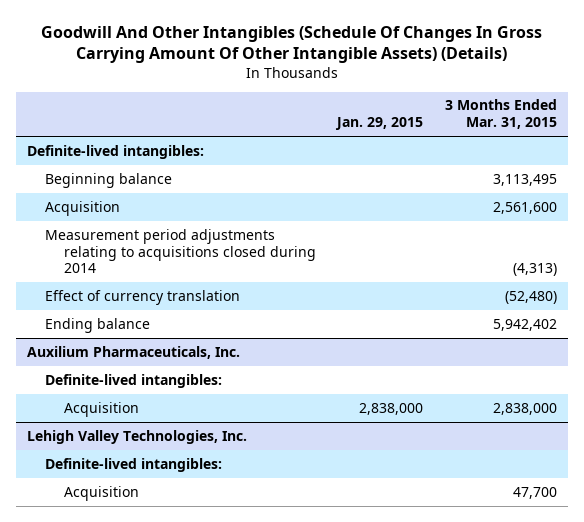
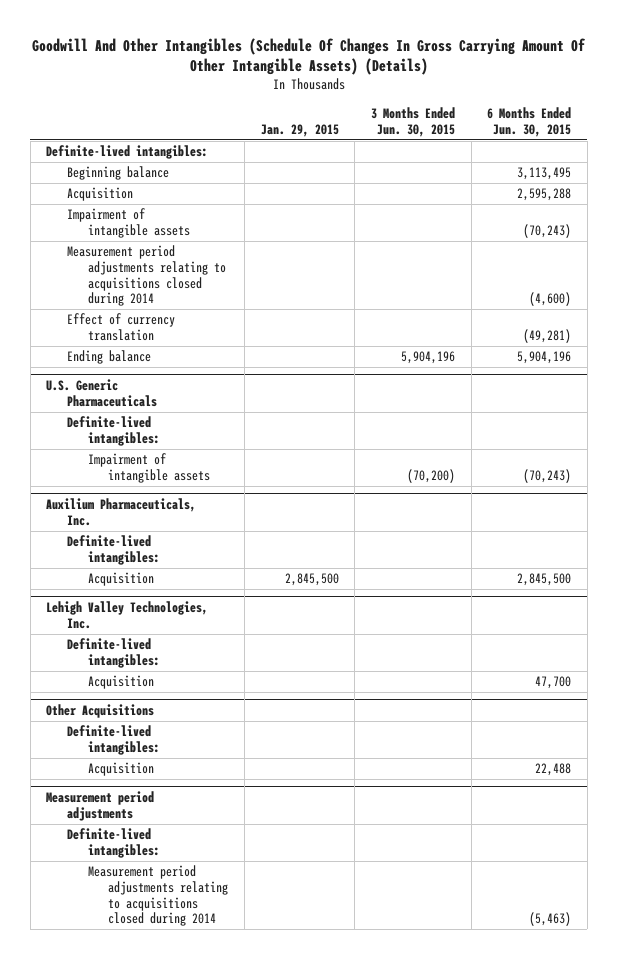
- | Jan. 29, 2015 | 3 Months Ended Mar. 31, 2015
+ | Jan. 29, 2015 | 3 Months Ended Jun. 30, 2015 | 6 Months Ended Jun. 30, 2015
+ Impairment of intangible assets | | | (70,243)
+ U.S. Generic Pharmaceuticals
+ Definite-lived intangibles:
+ Impairment of intangible assets | | (70,200) | (70,243)
@ Auxilium Pharmaceuticals, Inc.
- Acquisition | 2,838,000 | 2,838,000
+ Acquisition | 2,845,500 | | 2,845,500
+ Other Acquisitions
+ Definite-lived intangibles:
+ Acquisition | | | 22,488
+ Measurement period adjustments
+ Definite-lived intangibles:
+ Measurement period adjustments relating to acquisitions closed during 2014 | | | (5,463)

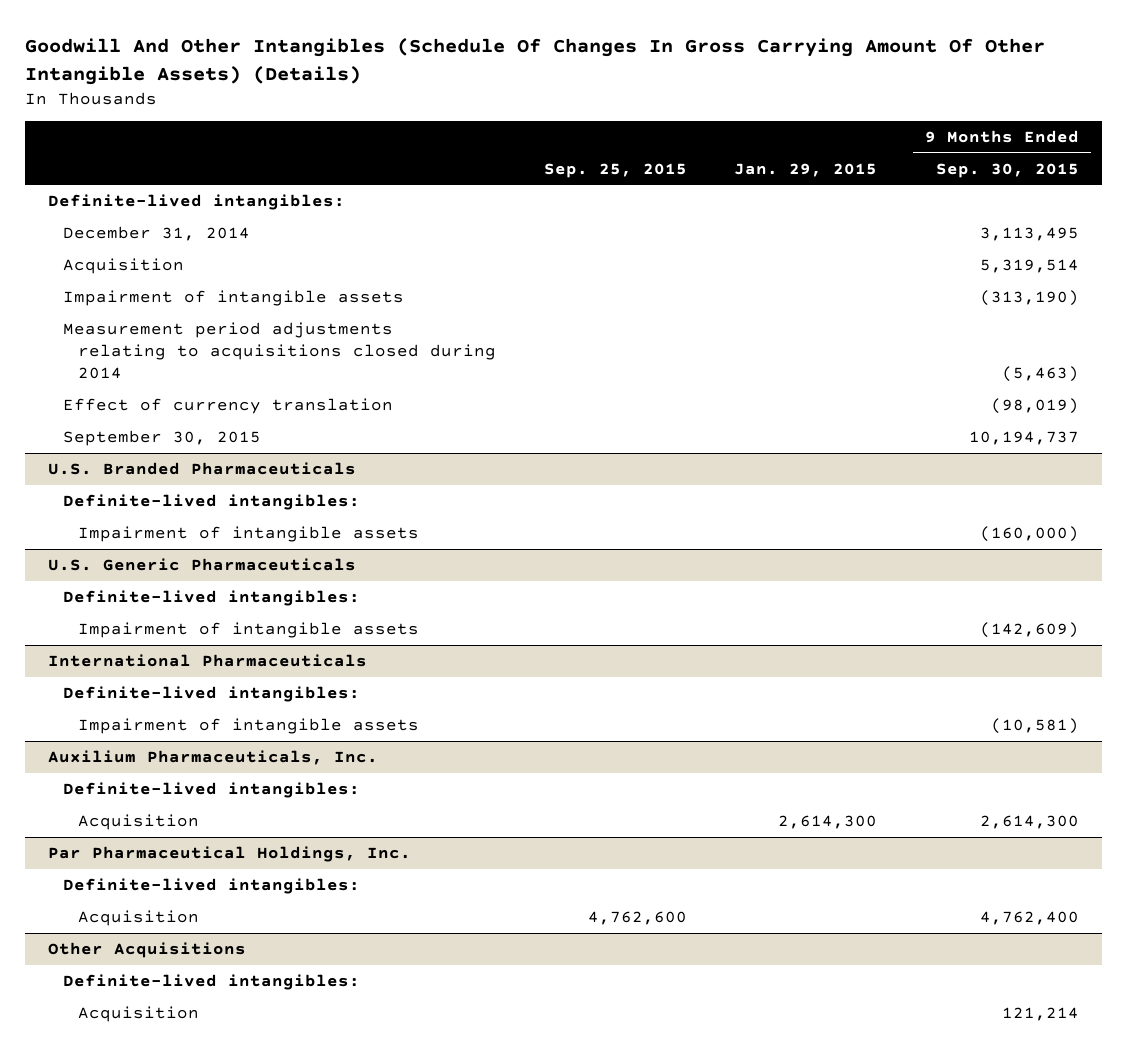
- | Jan. 29, 2015 | 3 Months Ended Jun. 30, 2015 | 6 Months Ended Jun. 30, 2015
+ | Sep. 25, 2015 | Jan. 29, 2015 | 9 Months Ended Sep. 30, 2015
- Beginning balance | | | 3,113,495
+ December 31, 2014 | | | 3,113,495
- Ending balance | | 5,904,196 | 5,904,196
+ September 30, 2015 | | | 10,194,737
+ U.S. Branded Pharmaceuticals
+ Definite-lived intangibles:
+ Impairment of intangible assets | | | (160,000)
+ International Pharmaceuticals
+ Definite-lived intangibles:
+ Impairment of intangible assets | | | (10,581)
@ Auxilium Pharmaceuticals, Inc.
- Acquisition | 2,845,500 | | 2,845,500
- Lehigh Valley Technologies, Inc.
- Definite-lived intangibles:
- Acquisition | | | 47,700
@ Auxilium Pharmaceuticals, Inc.
+ Acquisition | | 2,614,300 | 2,614,300
+ Par Pharmaceutical Holdings, Inc.
+ Definite-lived intangibles:
+ Acquisition | 4,762,600 | | 4,762,400
- Measurement period adjustments
- Definite-lived intangibles:
- Measurement period adjustments relating to acquisitions closed during 2014 | | | (5,463)

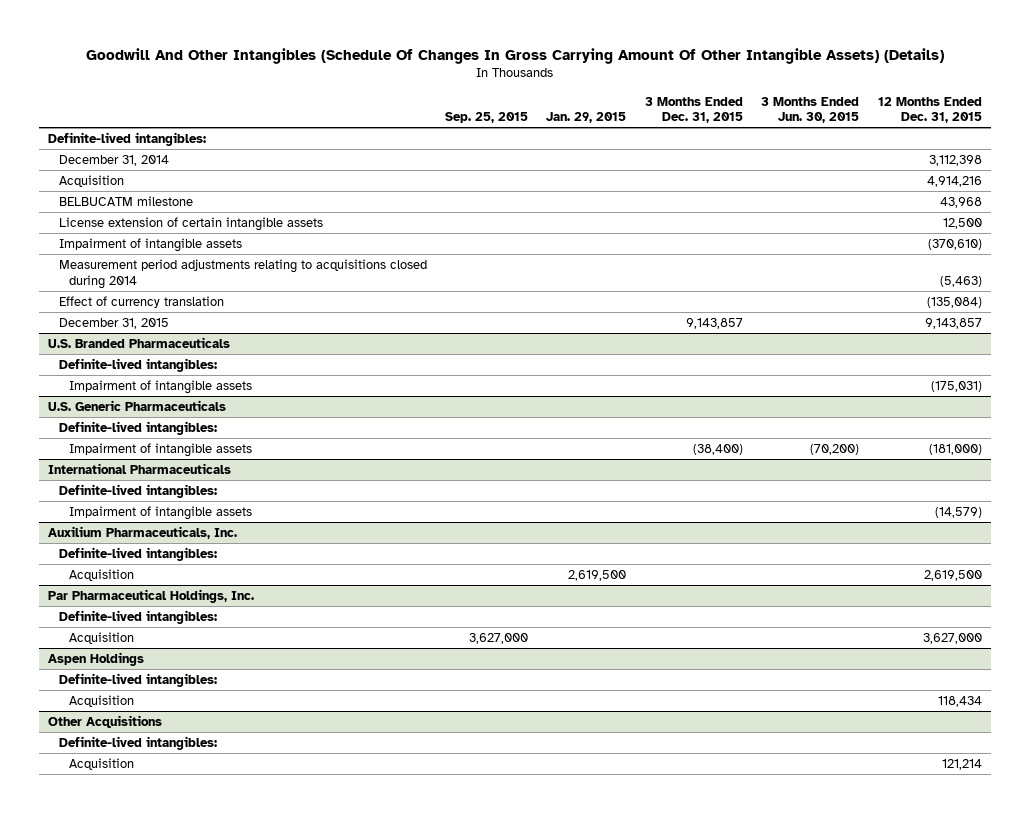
- | Sep. 25, 2015 | Jan. 29, 2015 | 9 Months Ended Sep. 30, 2015
+ | Sep. 25, 2015 | Jan. 29, 2015 | 3 Months Ended Dec. 31, 2015 | 3 Months Ended Jun. 30, 2015 | 12 Months Ended Dec. 31, 2015
+ BELBUCATM milestone | | | | | 43,968
+ License extension of certain intangible assets | | | | | 12,500
- September 30, 2015 | | | 10,194,737
+ December 31, 2015 | | | 9,143,857 | | 9,143,857
@ Auxilium Pharmaceuticals, Inc.
- Acquisition | | 2,614,300 | 2,614,300
+ Acquisition | | 2,619,500 | | | 2,619,500
@ Par Pharmaceutical Holdings, Inc.
- Acquisition | 4,762,600 | | 4,762,400
+ Acquisition | 3,627,000 | | | | 3,627,000
+ Aspen Holdings
+ Definite-lived intangibles:
+ Acquisition | | | | | 118,434

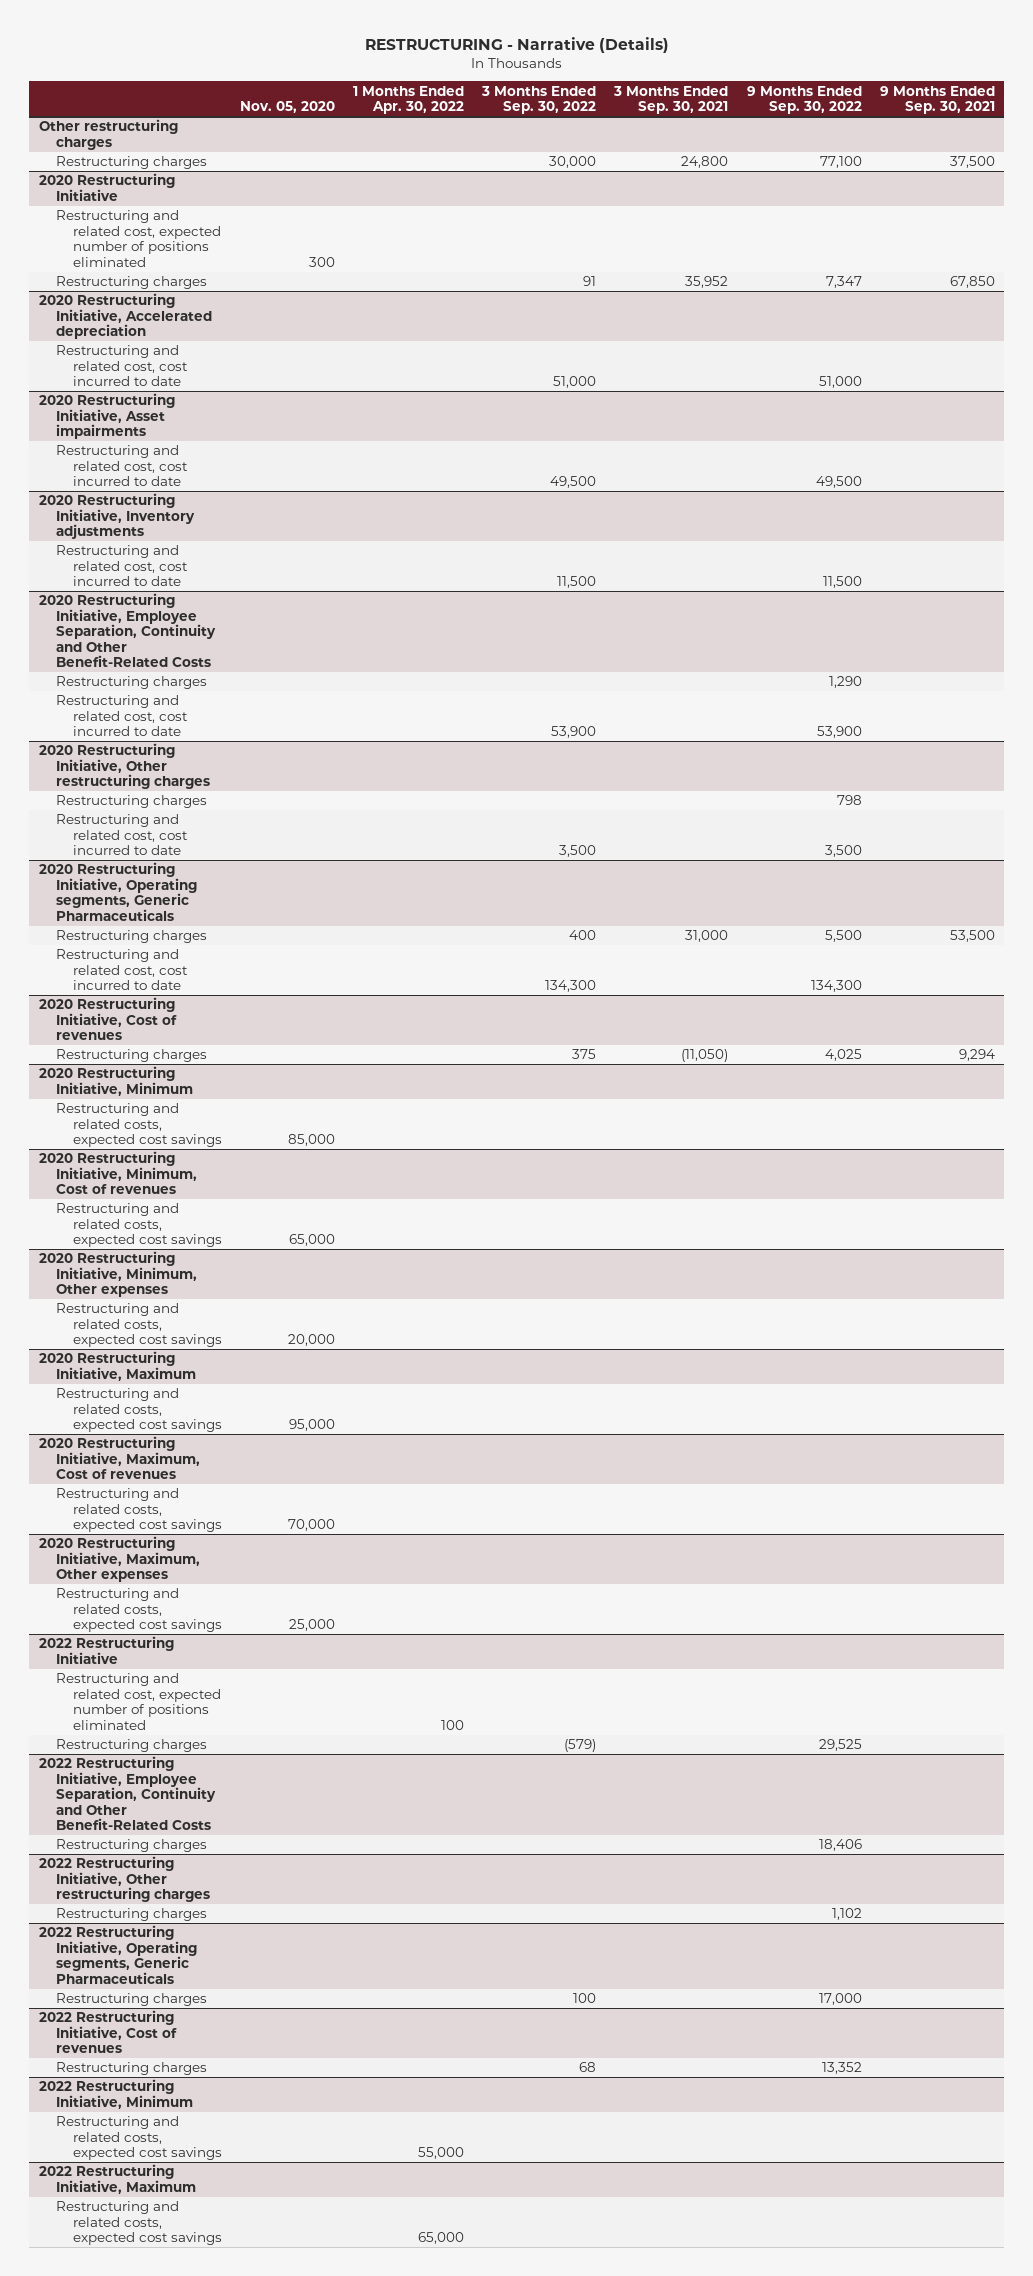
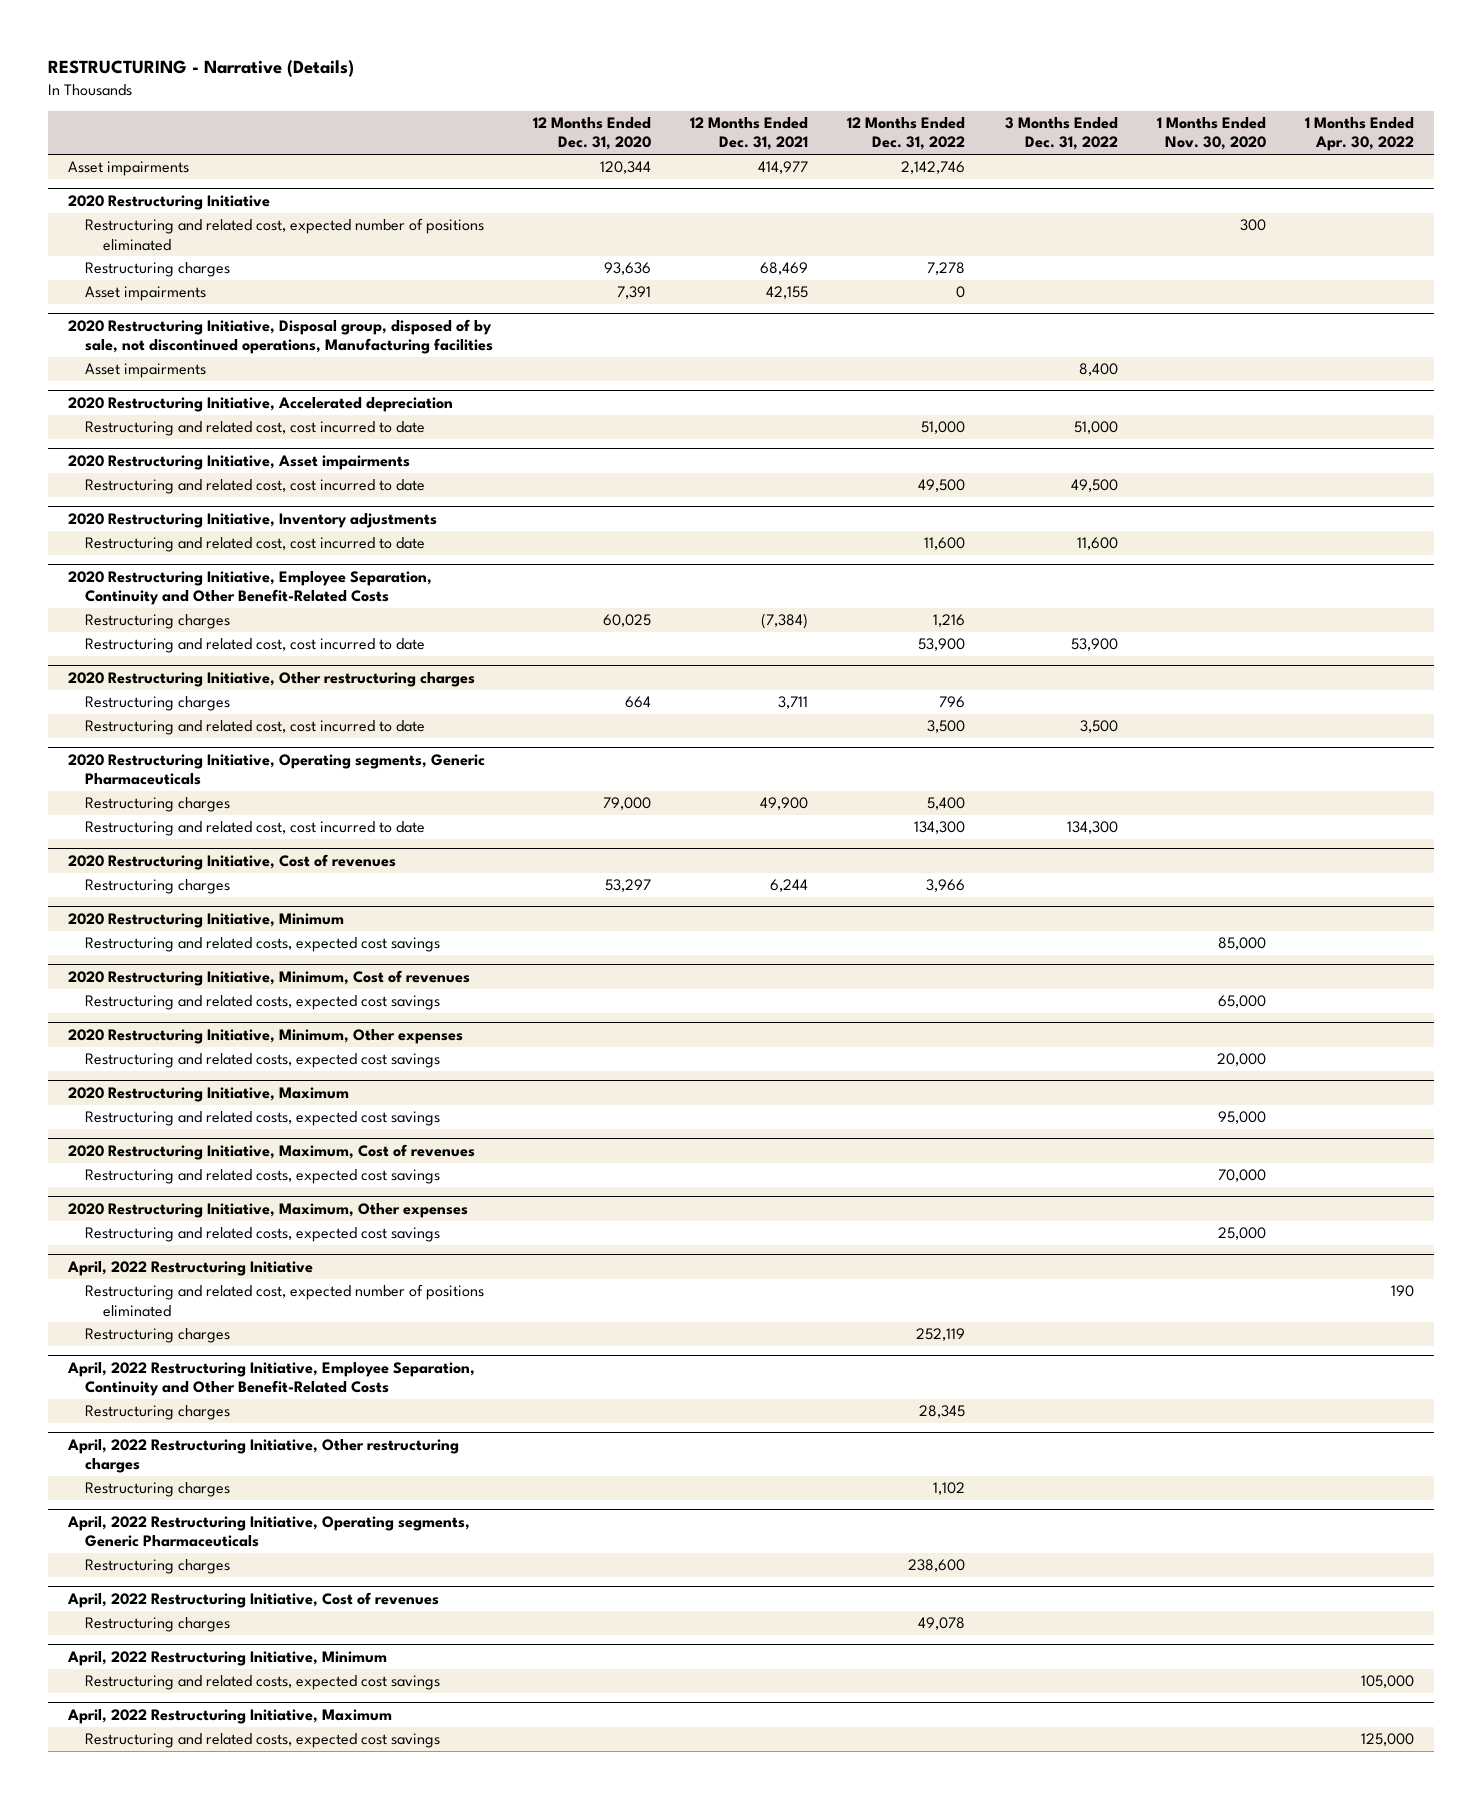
- | Nov. 05, 2020 | 1 Months Ended Apr. 30, 2022 | 3 Months Ended Sep. 30, 2022 | 3 Months Ended Sep. 30, 2021 | 9 Months Ended Sep. 30, 2022 | 9 Months Ended Sep. 30, 2021
+ | 12 Months Ended Dec. 31, 2020 | 12 Months Ended Dec. 31, 2021 | 12 Months Ended Dec. 31, 2022 | 3 Months Ended Dec. 31, 2022 | 1 Months Ended Nov. 30, 2020 | 1 Months Ended Apr. 30, 2022
- Other restructuring charges
- Restructuring charges | | | 30,000 | 24,800 | 77,100 | 37,500
+ Asset impairments | 120,344 | 414,977 | 2,142,746 | | |
@ 2020 Restructuring Initiative
+ Asset impairments | 7,391 | 42,155 | 0 | | |
+ 2020 Restructuring Initiative, Disposal group, disposed of by sale, not discontinued operations, Manufacturing facilities
+ Asset impairments | | | | 8,400 | |
- 2022 Restructuring Initiative
- Restructuring and related cost, expected number of positions eliminated | | 100 | | | |
- Restructuring charges | | | (579) | | 29,525 |
- 2022 Restructuring Initiative, Employee Separation, Continuity and Other Benefit-Related Costs
+ April, 2022 Restructuring Initiative
+ Restructuring and related cost, expected number of positions eliminated | | | | | | 190
+ Restructuring charges | | | 252,119 | | |
+ April, 2022 Restructuring Initiative, Employee Separation, Continuity and Other Benefit-Related Costs
- 2022 Restructuring Initiative, Other restructuring charges
+ April, 2022 Restructuring Initiative, Other restructuring charges
- 2022 Restructuring Initiative, Operating segments, Generic Pharmaceuticals
+ April, 2022 Restructuring Initiative, Operating segments, Generic Pharmaceuticals
- 2022 Restructuring Initiative, Cost of revenues
+ April, 2022 Restructuring Initiative, Cost of revenues
- 2022 Restructuring Initiative, Minimum
- Restructuring and related costs, expected cost savings | | 55,000 | | | |
- 2022 Restructuring Initiative, Maximum
- Restructuring and related costs, expected cost savings | | 65,000 | | | |
+ April, 2022 Restructuring Initiative, Minimum
+ Restructuring and related costs, expected cost savings | | | | | | 105,000
+ April, 2022 Restructuring Initiative, Maximum
+ Restructuring and related costs, expected cost savings | | | | | | 125,000

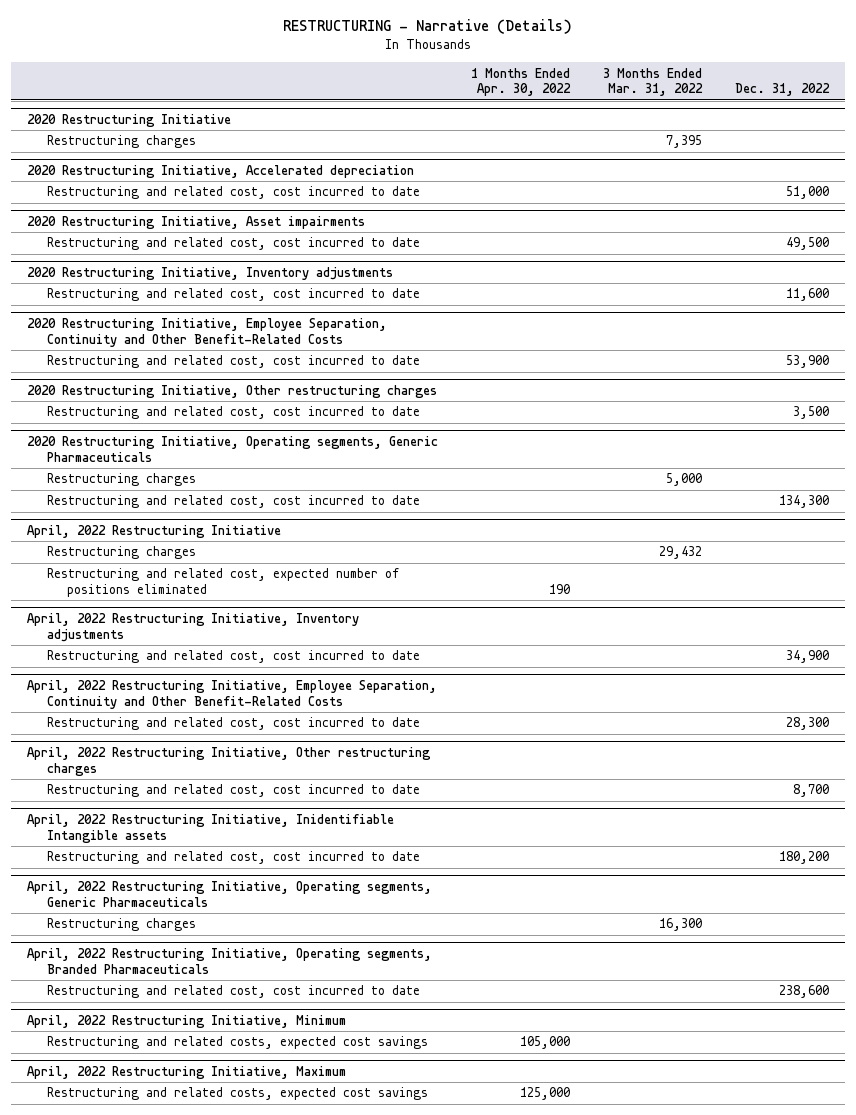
- | 12 Months Ended Dec. 31, 2020 | 12 Months Ended Dec. 31, 2021 | 12 Months Ended Dec. 31, 2022 | 3 Months Ended Dec. 31, 2022 | 1 Months Ended Nov. 30, 2020 | 1 Months Ended Apr. 30, 2022
+ | 1 Months Ended Apr. 30, 2022 | 3 Months Ended Mar. 31, 2022 | Dec. 31, 2022
- Asset impairments | 120,344 | 414,977 | 2,142,746 | | |
@ 2020 Restructuring Initiative
- Restructuring and related cost, expected number of positions eliminated | | | | | 300 |
- Asset impairments | 7,391 | 42,155 | 0 | | |
- 2020 Restructuring Initiative, Disposal group, disposed of by sale, not discontinued operations, Manufacturing facilities
- Asset impairments | | | | 8,400 | |
@ 2020 Restructuring Initiative, Employee Separation, Continuity and Other Benefit-Related Costs
- Restructuring charges | 60,025 | (7,384) | 1,216 | | |
@ 2020 Restructuring Initiative, Other restructuring charges
- Restructuring charges | 664 | 3,711 | 796 | | |
- 2020 Restructuring Initiative, Cost of revenues
- Restructuring charges | 53,297 | 6,244 | 3,966 | | |
- 2020 Restructuring Initiative, Minimum
- Restructuring and related costs, expected cost savings | | | | | 85,000 |
- 2020 Restructuring Initiative, Minimum, Cost of revenues
- Restructuring and related costs, expected cost savings | | | | | 65,000 |
- 2020 Restructuring Initiative, Minimum, Other expenses
- Restructuring and related costs, expected cost savings | | | | | 20,000 |
- 2020 Restructuring Initiative, Maximum
- Restructuring and related costs, expected cost savings | | | | | 95,000 |
- 2020 Restructuring Initiative, Maximum, Cost of revenues
- Restructuring and related costs, expected cost savings | | | | | 70,000 |
- 2020 Restructuring Initiative, Maximum, Other expenses
- Restructuring and related costs, expected cost savings | | | | | 25,000 |
@ April, 2022 Restructuring Initiative
moved down: Restructuring and related cost, expected number of positions eliminated | 190 | |
+ April, 2022 Restructuring Initiative, Inventory adjustments
+ Restructuring and related cost, cost incurred to date | | | 34,900
@ April, 2022 Restructuring Initiative, Employee Separation, Continuity and Other Benefit-Related Costs
- Restructuring charges | | | 28,345 | | |
+ Restructuring and related cost, cost incurred to date | | | 28,300
@ April, 2022 Restructuring Initiative, Other restructuring charges
- Restructuring charges | | | 1,102 | | |
+ Restructuring and related cost, cost incurred to date | | | 8,700
+ April, 2022 Restructuring Initiative, Inidentifiable Intangible assets
+ Restructuring and related cost, cost incurred to date | | | 180,200
- April, 2022 Restructuring Initiative, Cost of revenues
- Restructuring charges | | | 49,078 | | |
+ April, 2022 Restructuring Initiative, Operating segments, Branded Pharmaceuticals
+ Restructuring and related cost, cost incurred to date | | | 238,600

